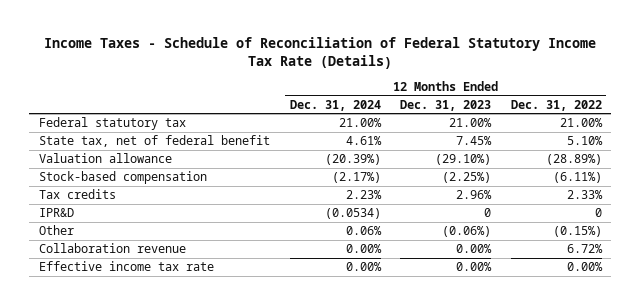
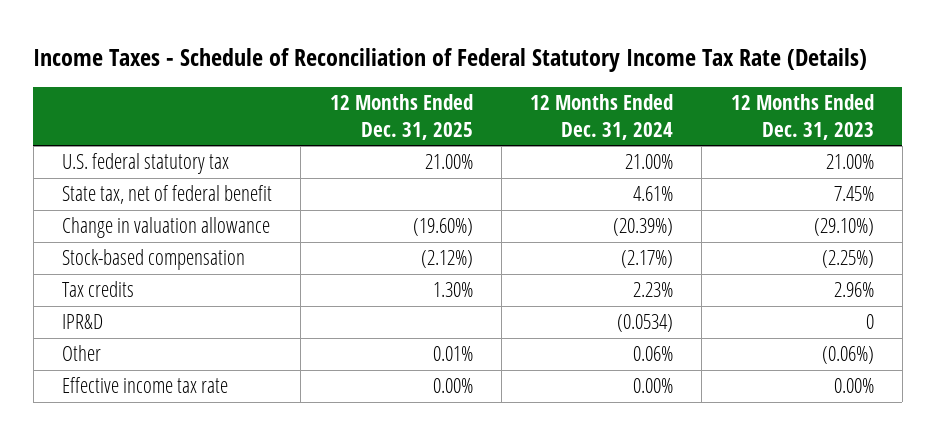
- | 12 Months Ended Dec. 31, 2024 | 12 Months Ended Dec. 31, 2023 | 12 Months Ended Dec. 31, 2022
+ | 12 Months Ended Dec. 31, 2025 | 12 Months Ended Dec. 31, 2024 | 12 Months Ended Dec. 31, 2023
- Federal statutory tax | 21.00% | 21.00% | 21.00%
+ U.S. federal statutory tax | 21.00% | 21.00% | 21.00%
- Valuation allowance | (20.39%) | (29.10%) | (28.89%)
+ Change in valuation allowance | (19.60%) | (20.39%) | (29.10%)
- Collaboration revenue | 0.00% | 0.00% | 6.72%

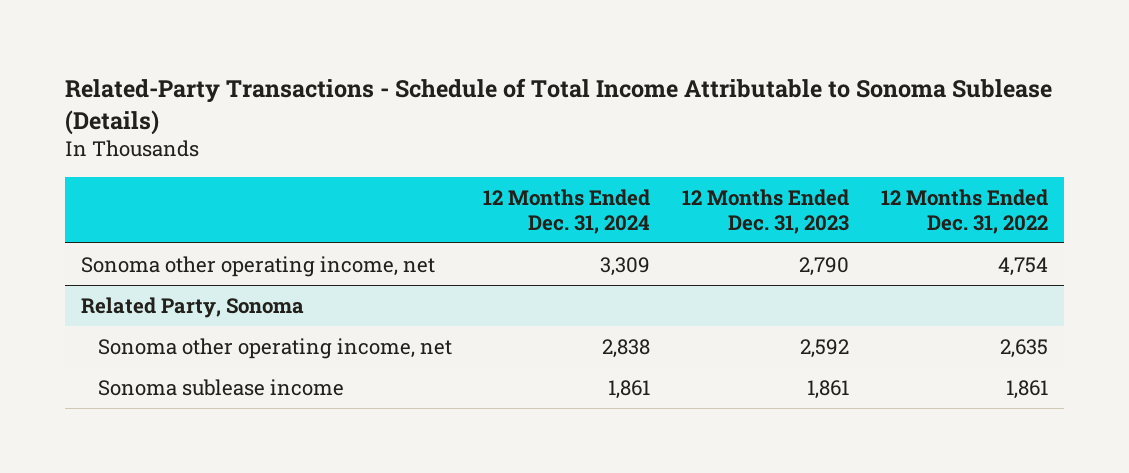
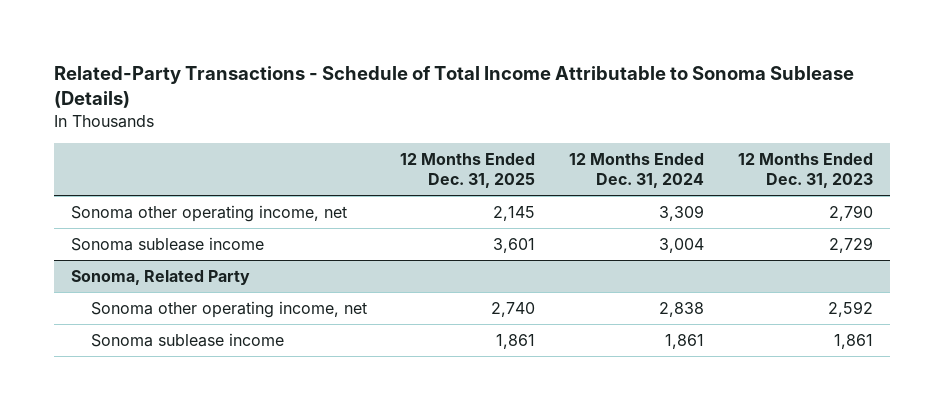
- | 12 Months Ended Dec. 31, 2024 | 12 Months Ended Dec. 31, 2023 | 12 Months Ended Dec. 31, 2022
+ | 12 Months Ended Dec. 31, 2025 | 12 Months Ended Dec. 31, 2024 | 12 Months Ended Dec. 31, 2023
- Related Party, Sonoma
+ Sonoma sublease income | 3,601 | 3,004 | 2,729
+ Sonoma, Related Party

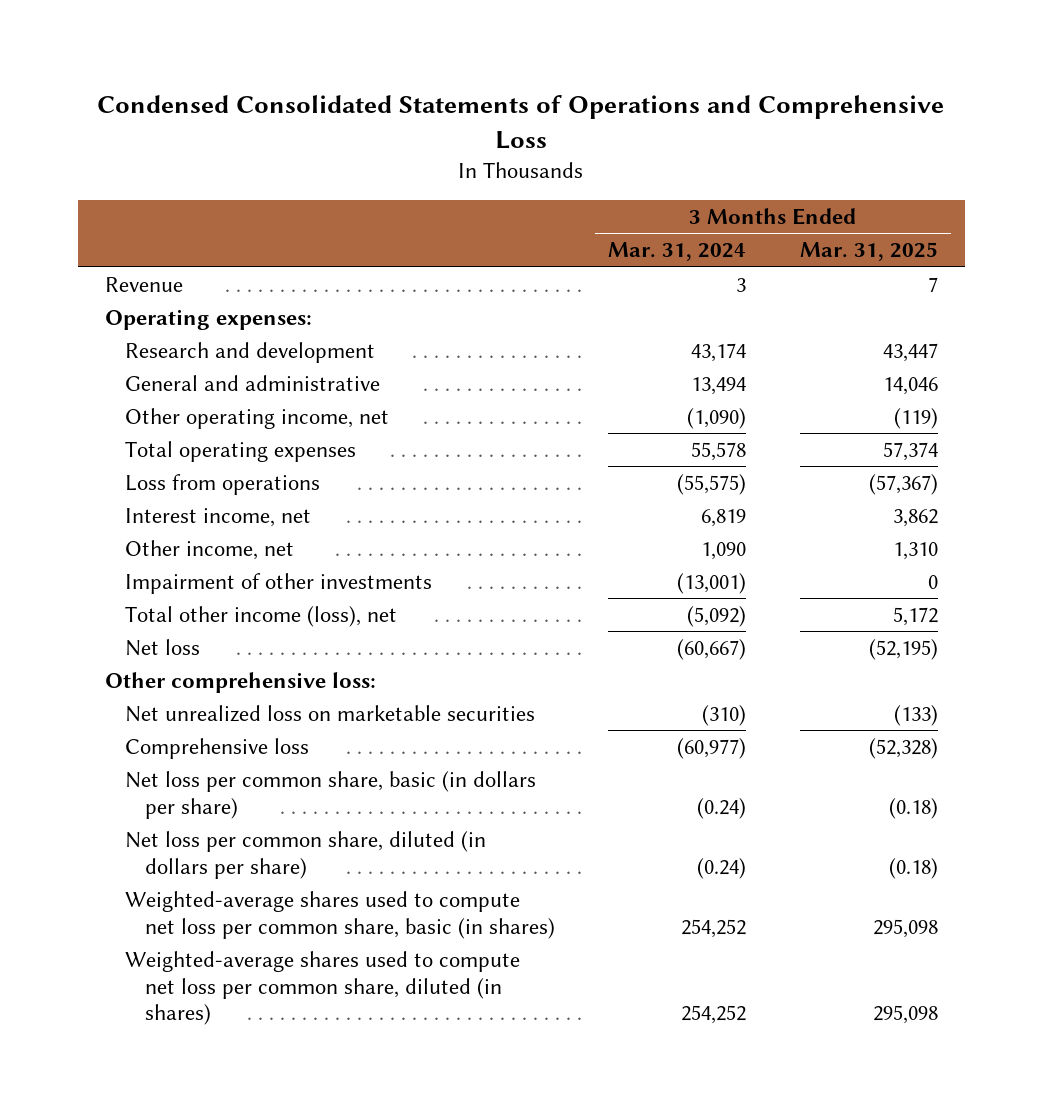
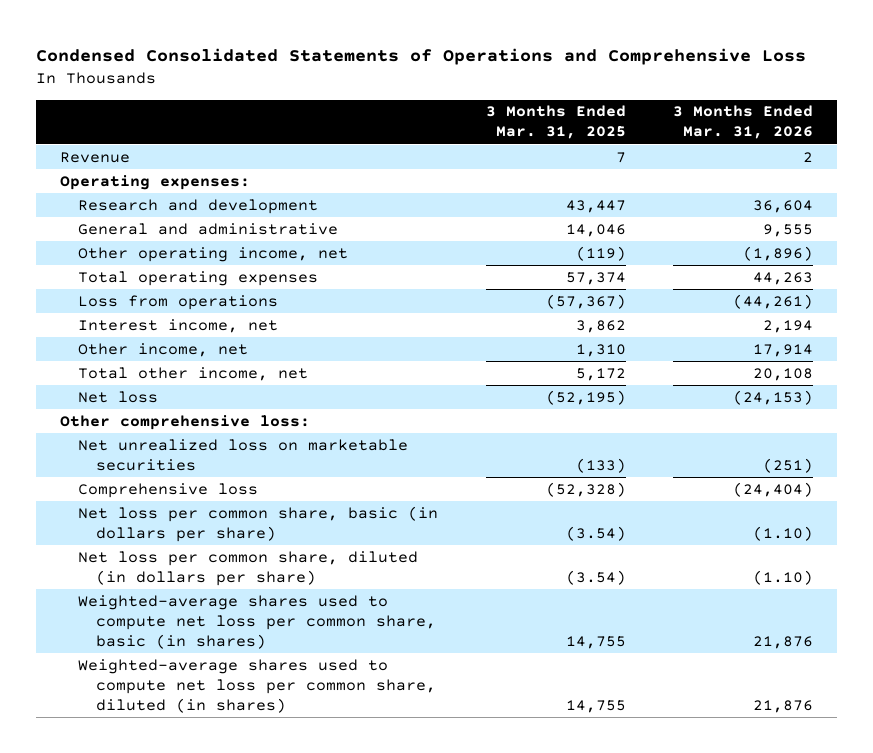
- | 3 Months Ended Mar. 31, 2024 | 3 Months Ended Mar. 31, 2025
+ | 3 Months Ended Mar. 31, 2025 | 3 Months Ended Mar. 31, 2026
- Impairment of other investments | (13,001) | 0
- Total other income (loss), net | (5,092) | 5,172
+ Total other income, net | 5,172 | 20,108
- Net loss per common share, basic (in dollars per share) | (0.24) | (0.18)
- Net loss per common share, diluted (in dollars per share) | (0.24) | (0.18)
- Weighted-average shares used to compute net loss per common share, basic (in shares) | 254,252 | 295,098
- Weighted-average shares used to compute net loss per common share, diluted (in shares) | 254,252 | 295,098
+ Net loss per common share, basic (in dollars per share) | (3.54) | (1.10)
+ Net loss per common share, diluted (in dollars per share) | (3.54) | (1.10)
+ Weighted-average shares used to compute net loss per common share, basic (in shares) | 14,755 | 21,876
+ Weighted-average shares used to compute net loss per common share, diluted (in shares) | 14,755 | 21,876

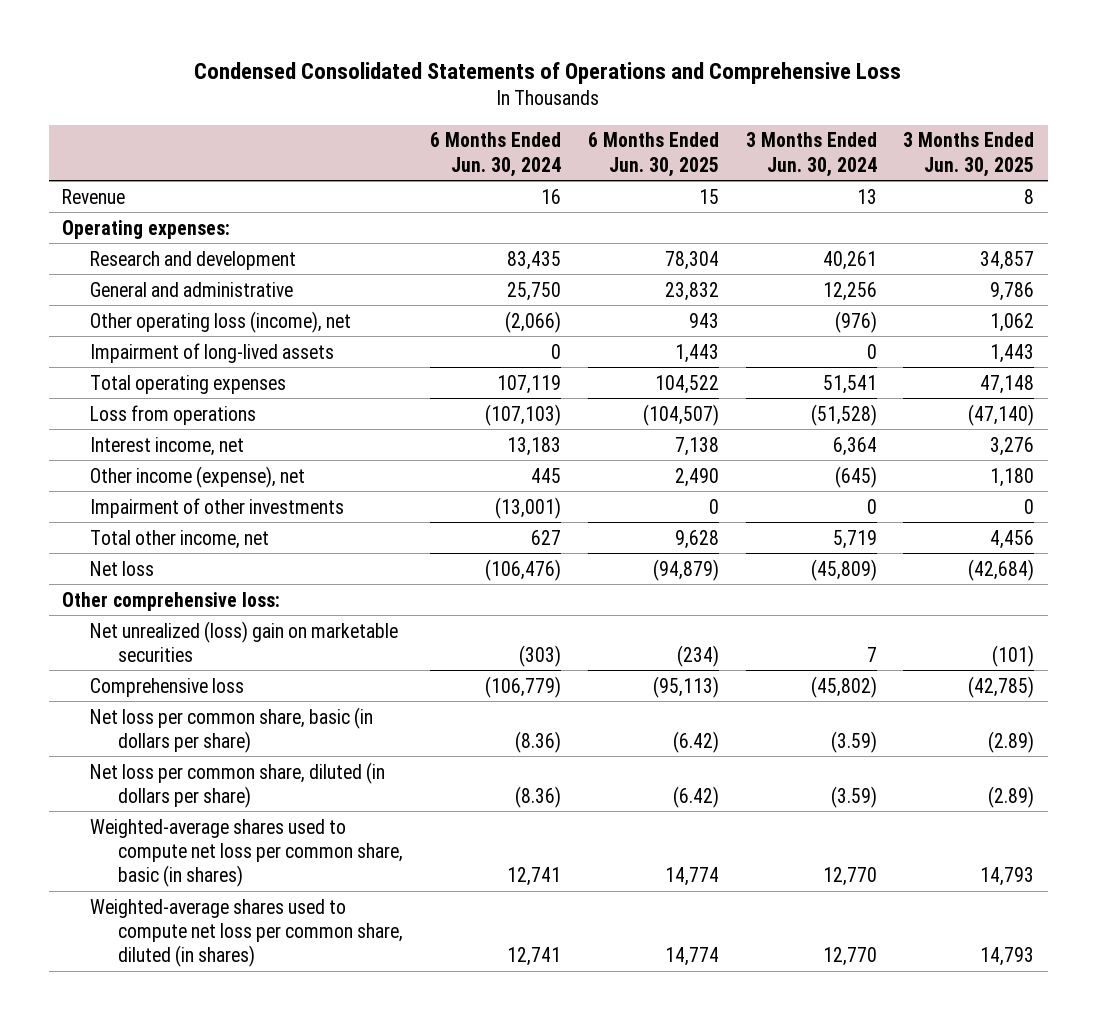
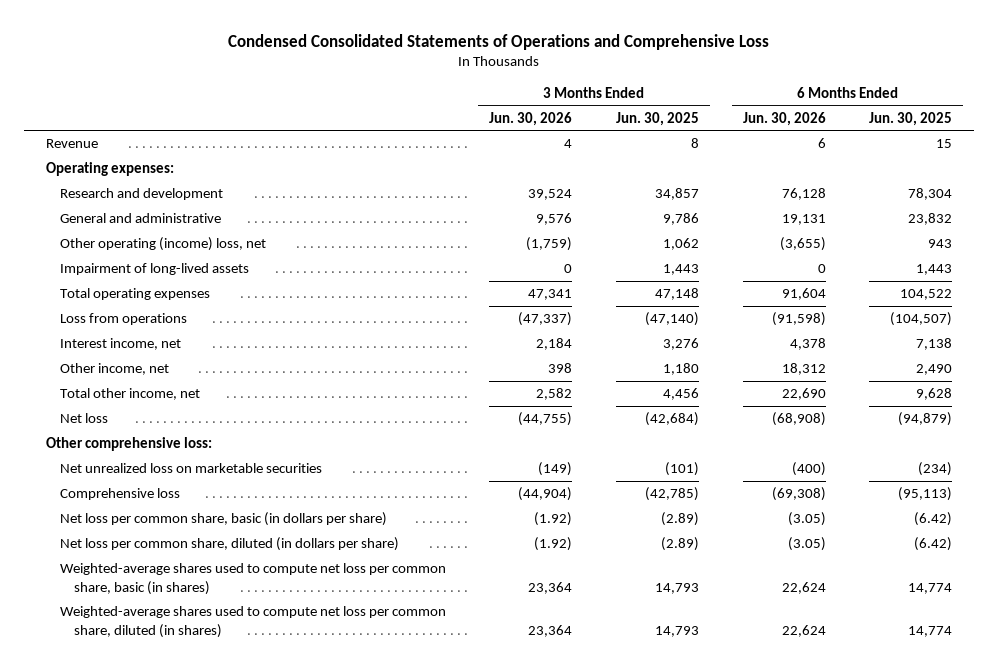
- | 6 Months Ended Jun. 30, 2024 | 6 Months Ended Jun. 30, 2025 | 3 Months Ended Jun. 30, 2024 | 3 Months Ended Jun. 30, 2025
+ | 3 Months Ended Jun. 30, 2026 | 3 Months Ended Jun. 30, 2025 | 6 Months Ended Jun. 30, 2026 | 6 Months Ended Jun. 30, 2025
- Other operating loss (income), net | (2,066) | 943 | (976) | 1,062
+ Other operating (income) loss, net | (1,759) | 1,062 | (3,655) | 943
- Other income (expense), net | 445 | 2,490 | (645) | 1,180
- Impairment of other investments | (13,001) | 0 | 0 | 0
+ Other income, net | 398 | 1,180 | 18,312 | 2,490
- Net unrealized (loss) gain on marketable securities | (303) | (234) | 7 | (101)
+ Net unrealized loss on marketable securities | (149) | (101) | (400) | (234)

